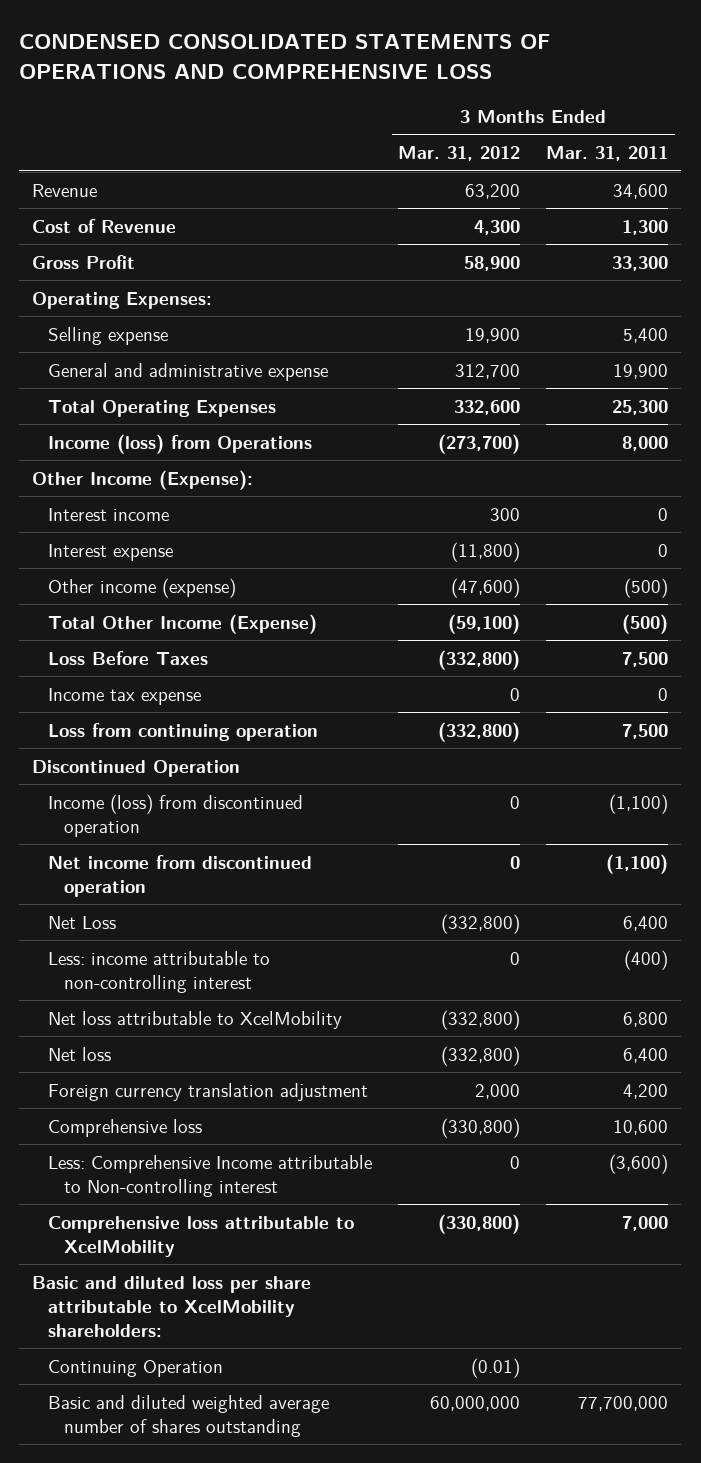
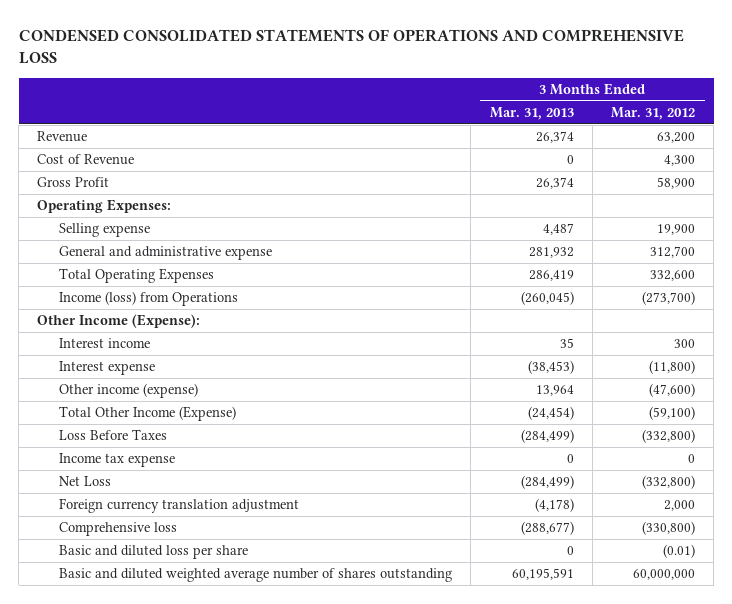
- | 3 Months Ended Mar. 31, 2012 | 3 Months Ended Mar. 31, 2011
+ | 3 Months Ended Mar. 31, 2013 | 3 Months Ended Mar. 31, 2012
- Loss from continuing operation | (332,800) | 7,500
- Discontinued Operation
- Income (loss) from discontinued operation | 0 | (1,100)
- Net income from discontinued operation | 0 | (1,100)
- Less: income attributable to non-controlling interest | 0 | (400)
- Net loss attributable to XcelMobility | (332,800) | 6,800
- Net loss | (332,800) | 6,400
- Less: Comprehensive Income attributable to Non-controlling interest | 0 | (3,600)
- Comprehensive loss attributable to XcelMobility | (330,800) | 7,000
- Basic and diluted loss per share attributable to XcelMobility shareholders:
- Continuing Operation | (0.01) |
+ Basic and diluted loss per share | 0 | (0.01)

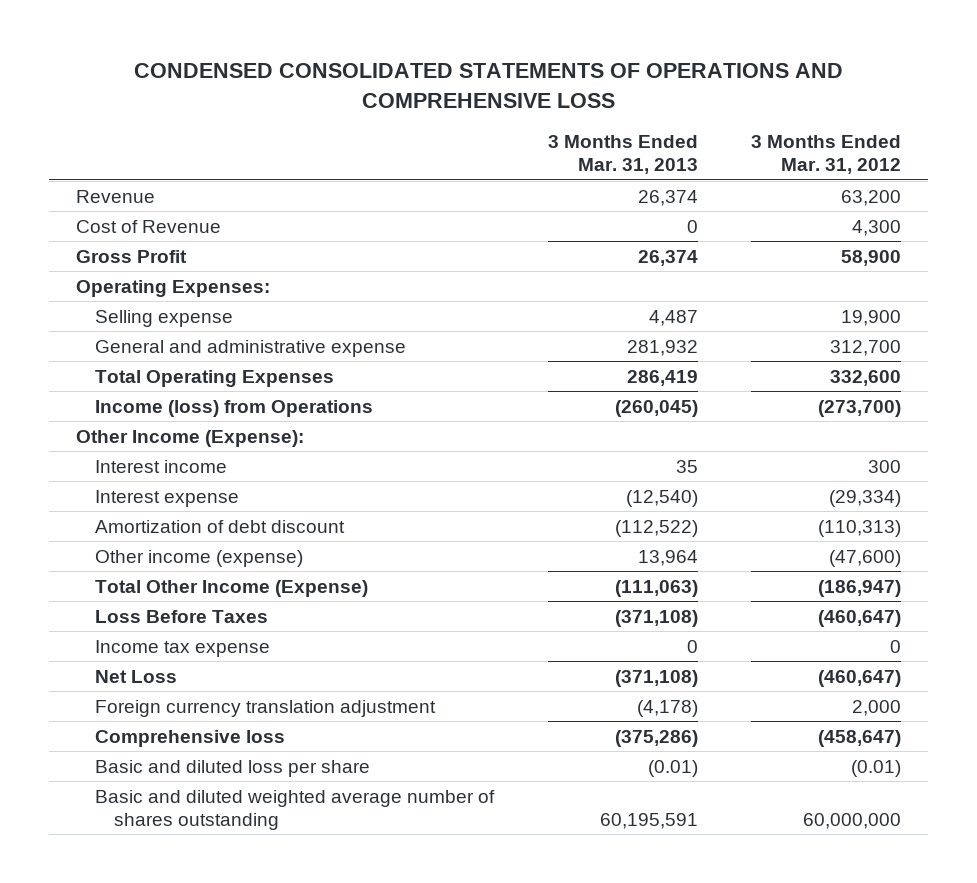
- Interest expense | (38,453) | (11,800)
+ Interest expense | (12,540) | (29,334)
+ Amortization of debt discount | (112,522) | (110,313)
- Total Other Income (Expense) | (24,454) | (59,100)
- Loss Before Taxes | (284,499) | (332,800)
+ Total Other Income (Expense) | (111,063) | (186,947)
+ Loss Before Taxes | (371,108) | (460,647)
- Net Loss | (284,499) | (332,800)
+ Net Loss | (371,108) | (460,647)
- Comprehensive loss | (288,677) | (330,800)
- Basic and diluted loss per share | 0 | (0.01)
+ Comprehensive loss | (375,286) | (458,647)
+ Basic and diluted loss per share | (0.01) | (0.01)

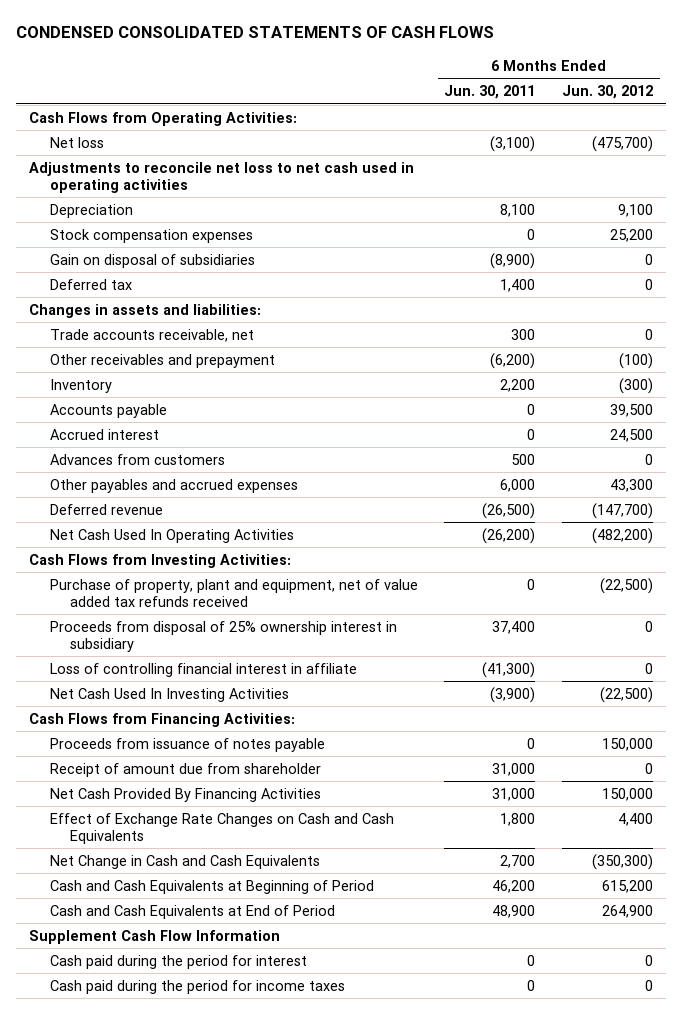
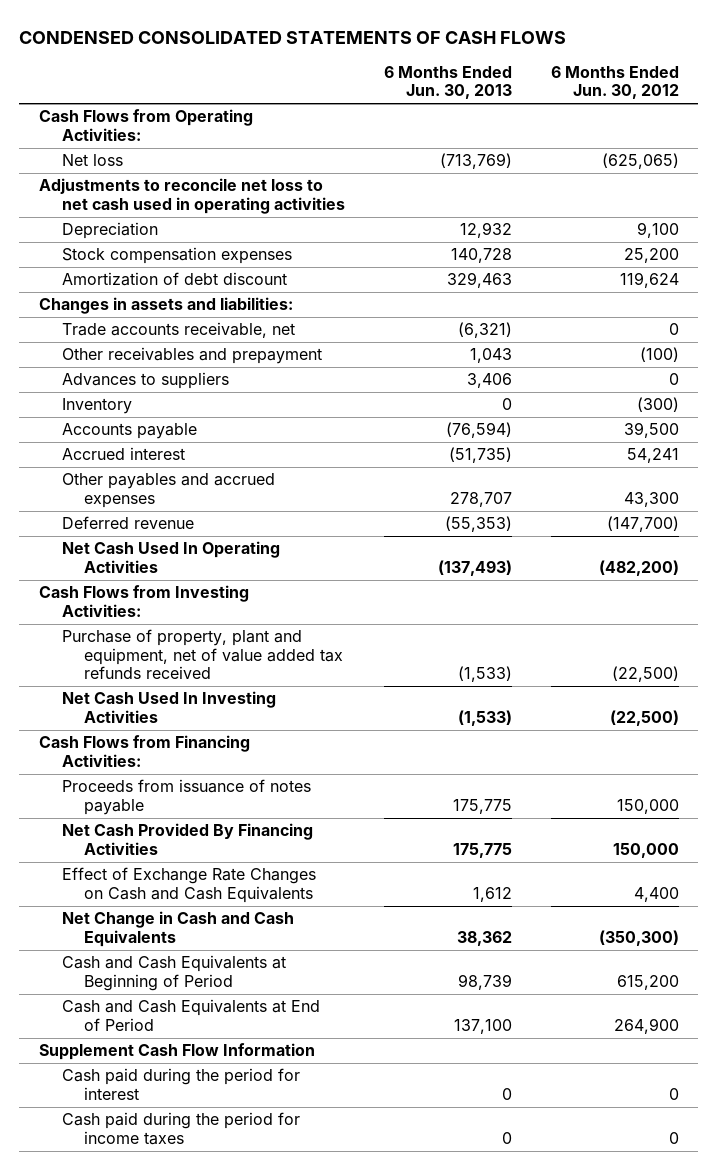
- | 6 Months Ended Jun. 30, 2011 | 6 Months Ended Jun. 30, 2012
+ | 6 Months Ended Jun. 30, 2013 | 6 Months Ended Jun. 30, 2012
- Net loss | (3,100) | (475,700)
+ Net loss | (713,769) | (625,065)
- Gain on disposal of subsidiaries | (8,900) | 0
- Deferred tax | 1,400 | 0
+ Amortization of debt discount | 329,463 | 119,624
+ Advances to suppliers | 3,406 | 0
- Accrued interest | 0 | 24,500
- Advances from customers | 500 | 0
+ Accrued interest | (51,735) | 54,241
- Proceeds from disposal of 25% ownership interest in subsidiary | 37,400 | 0
- Loss of controlling financial interest in affiliate | (41,300) | 0
- Receipt of amount due from shareholder | 31,000 | 0

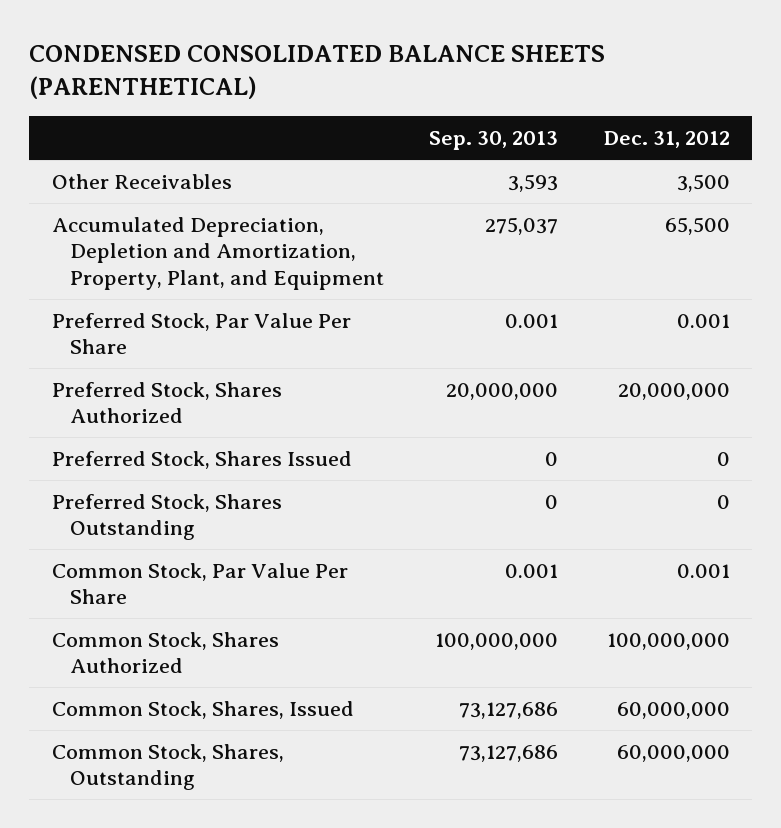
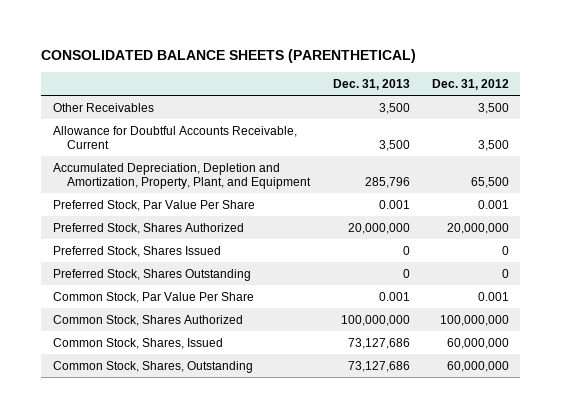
- CONDENSED CONSOLIDATED BALANCE SHEETS (PARENTHETICAL)
+ CONSOLIDATED BALANCE SHEETS (PARENTHETICAL)
- | Sep. 30, 2013 | Dec. 31, 2012
+ | Dec. 31, 2013 | Dec. 31, 2012
+ Allowance for Doubtful Accounts Receivable, Current | 3,500 | 3,500

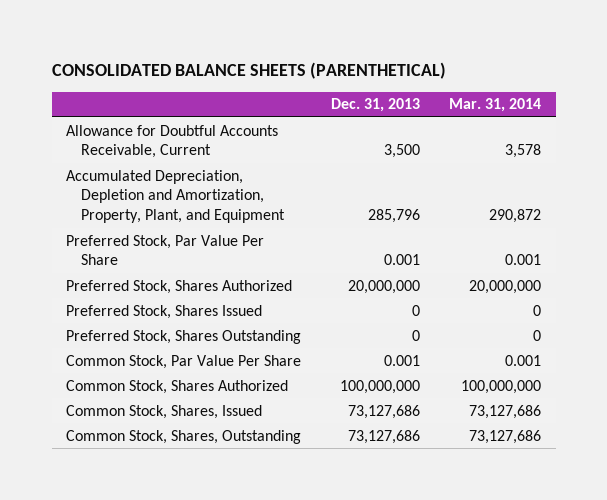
- | Dec. 31, 2013 | Dec. 31, 2012
+ | Dec. 31, 2013 | Mar. 31, 2014
- Other Receivables | 3,500 | 3,500

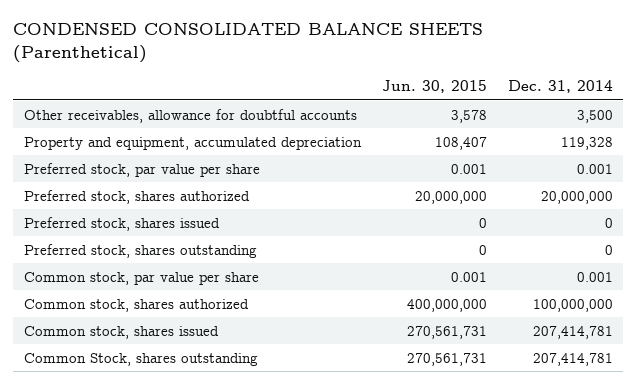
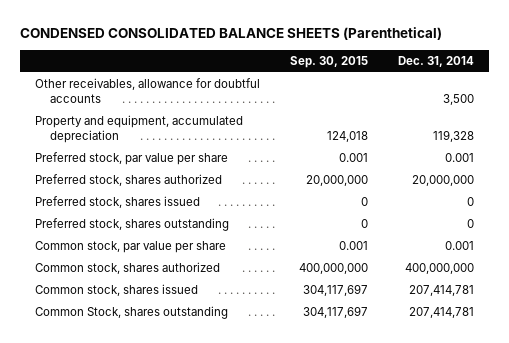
- | Jun. 30, 2015 | Dec. 31, 2014
+ | Sep. 30, 2015 | Dec. 31, 2014
- Common stock, shares authorized | 400,000,000 | 100,000,000
+ Common stock, shares authorized | 400,000,000 | 400,000,000

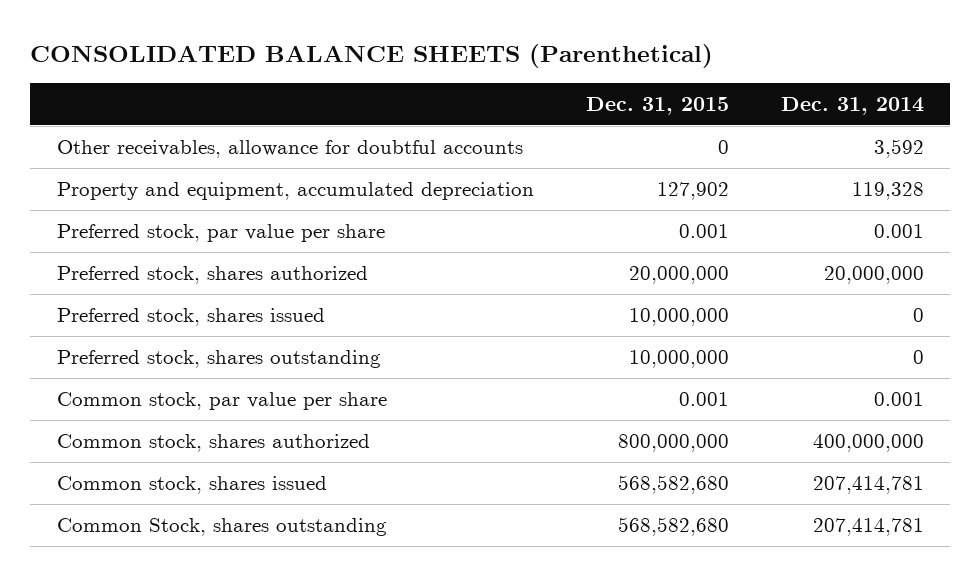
- CONDENSED CONSOLIDATED BALANCE SHEETS (Parenthetical)
+ CONSOLIDATED BALANCE SHEETS (Parenthetical)
- | Sep. 30, 2015 | Dec. 31, 2014
+ | Dec. 31, 2015 | Dec. 31, 2014
- Other receivables, allowance for doubtful accounts | | 3,500
+ Other receivables, allowance for doubtful accounts | 0 | 3,592

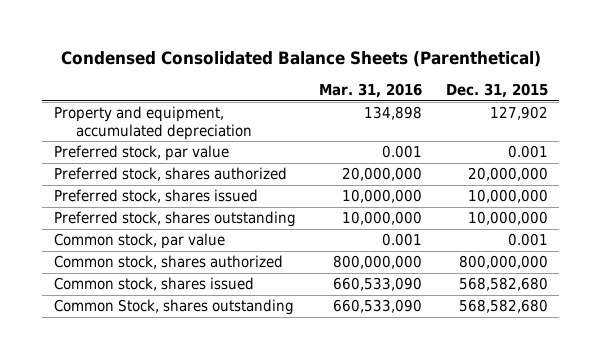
- CONSOLIDATED BALANCE SHEETS (Parenthetical)
+ Condensed Consolidated Balance Sheets (Parenthetical)
- | Dec. 31, 2015 | Dec. 31, 2014
+ | Mar. 31, 2016 | Dec. 31, 2015
- Other receivables, allowance for doubtful accounts | 0 | 3,592
- Preferred stock, par value per share | 0.001 | 0.001
+ Preferred stock, par value | 0.001 | 0.001
- Common stock, par value per share | 0.001 | 0.001
+ Common stock, par value | 0.001 | 0.001

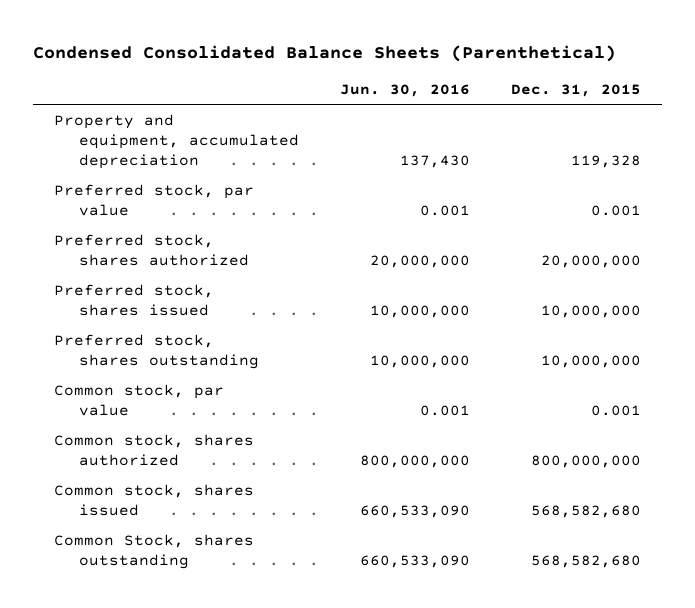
- | Mar. 31, 2016 | Dec. 31, 2015
+ | Jun. 30, 2016 | Dec. 31, 2015
- Property and equipment, accumulated depreciation | 134,898 | 127,902
+ Property and equipment, accumulated depreciation | 137,430 | 119,328

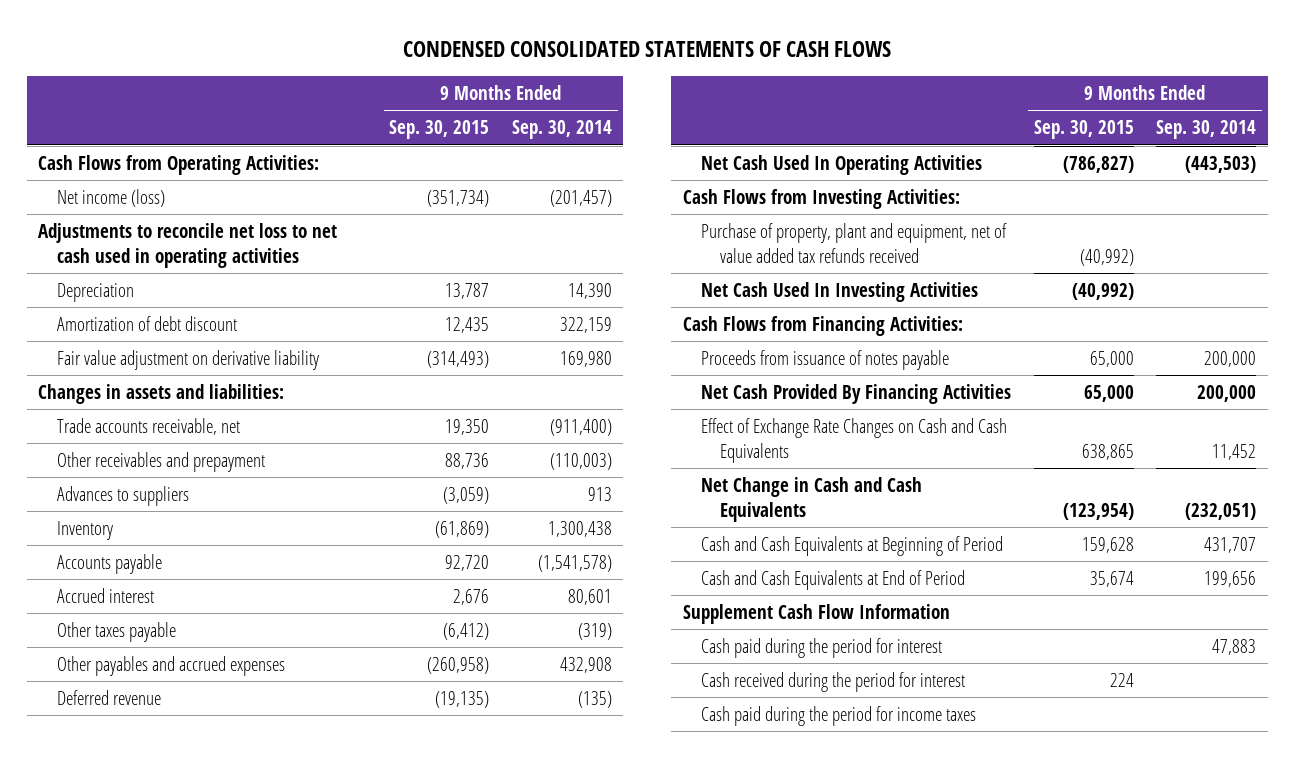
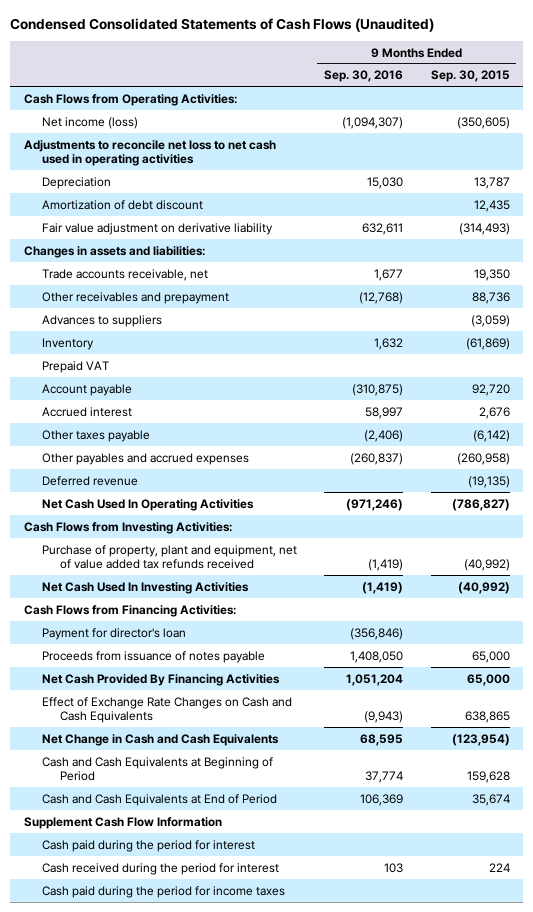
- CONDENSED CONSOLIDATED STATEMENTS OF CASH FLOWS
+ Condensed Consolidated Statements of Cash Flows (Unaudited)
- | 9 Months Ended Sep. 30, 2015 | 9 Months Ended Sep. 30, 2014
+ | 9 Months Ended Sep. 30, 2016 | 9 Months Ended Sep. 30, 2015
- Net income (loss) | (351,734) | (201,457)
+ Net income (loss) | (1,094,307) | (350,605)
- Accounts payable | 92,720 | (1,541,578)
+ Prepaid VAT
+ Account payable | (310,875) | 92,720
- Other taxes payable | (6,412) | (319)
+ Other taxes payable | (2,406) | (6,142)
+ Payment for director's loan | (356,846) |

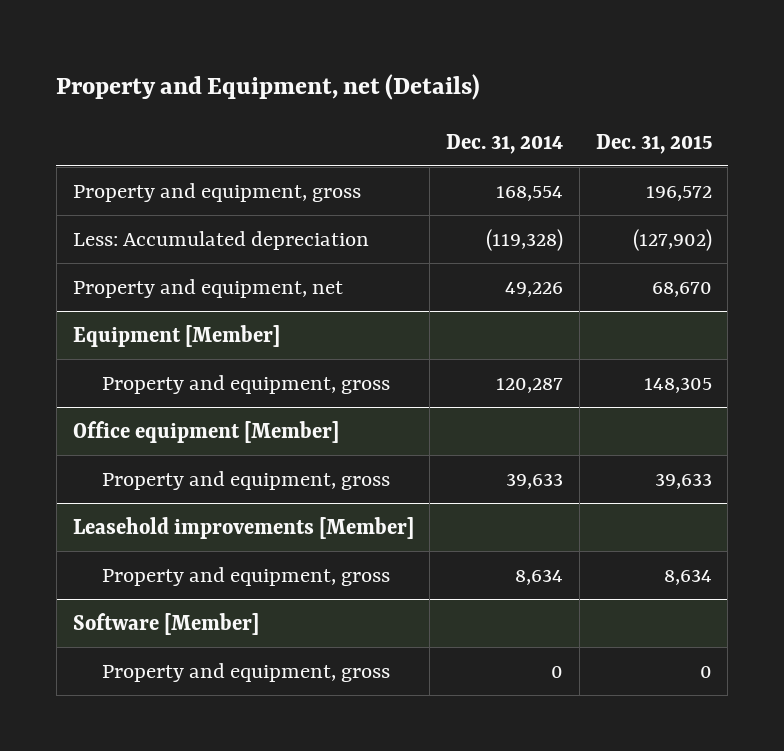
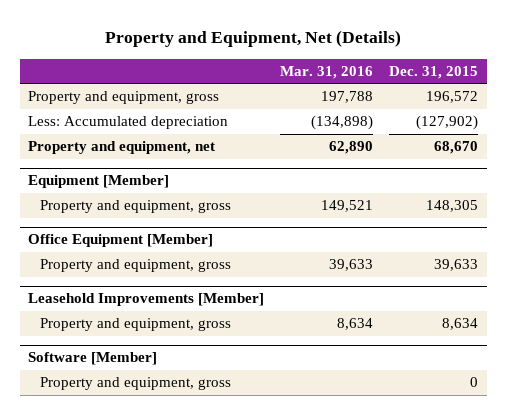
- Property and Equipment, net (Details)
+ Property and Equipment, Net (Details)
- | Dec. 31, 2014 | Dec. 31, 2015
+ | Mar. 31, 2016 | Dec. 31, 2015
- Office equipment [Member]
+ Office Equipment [Member]
- Leasehold improvements [Member]
+ Leasehold Improvements [Member]

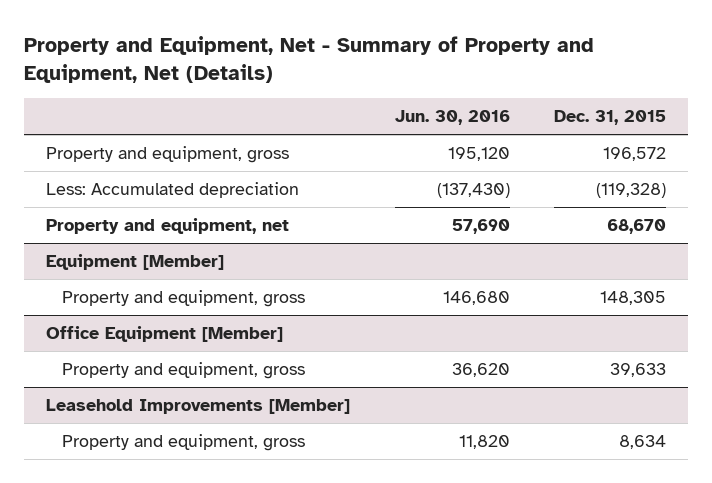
- Property and Equipment, Net (Details)
+ Property and Equipment, Net - Summary of Property and Equipment, Net (Details)
- | Mar. 31, 2016 | Dec. 31, 2015
+ | Jun. 30, 2016 | Dec. 31, 2015
- Less: Accumulated depreciation | (134,898) | (127,902)
+ Less: Accumulated depreciation | (137,430) | (119,328)
- Software [Member]
- Property and equipment, gross | | 0

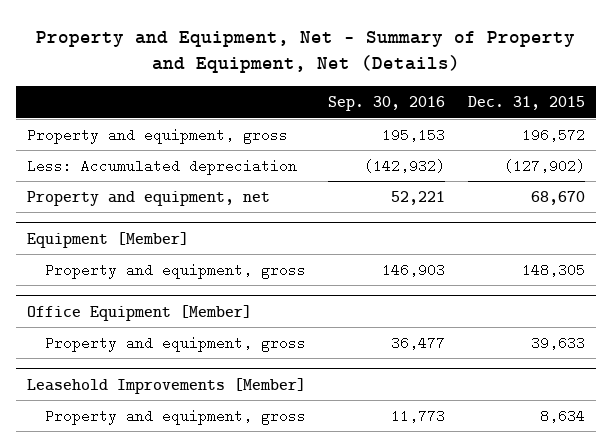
- | Jun. 30, 2016 | Dec. 31, 2015
+ | Sep. 30, 2016 | Dec. 31, 2015
- Less: Accumulated depreciation | (137,430) | (119,328)
+ Less: Accumulated depreciation | (142,932) | (127,902)

